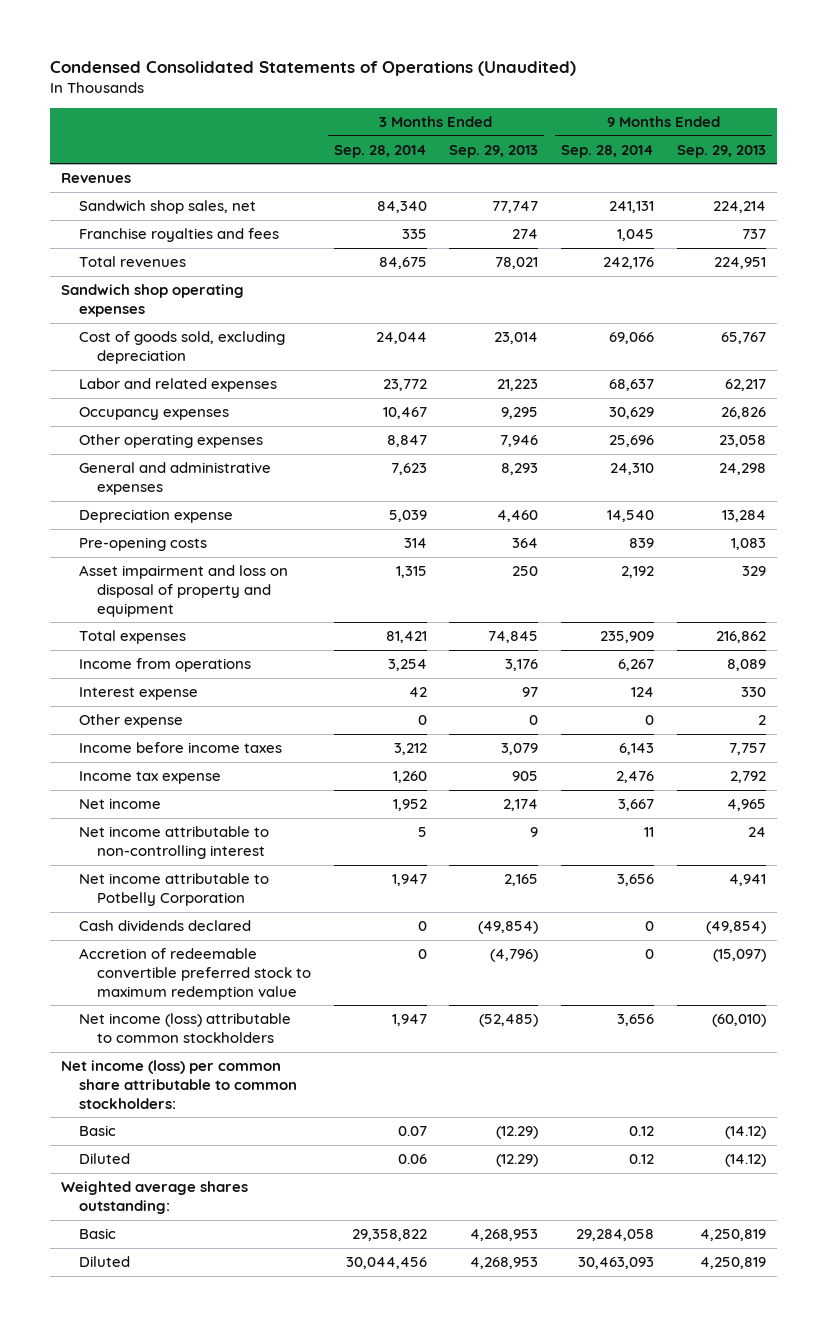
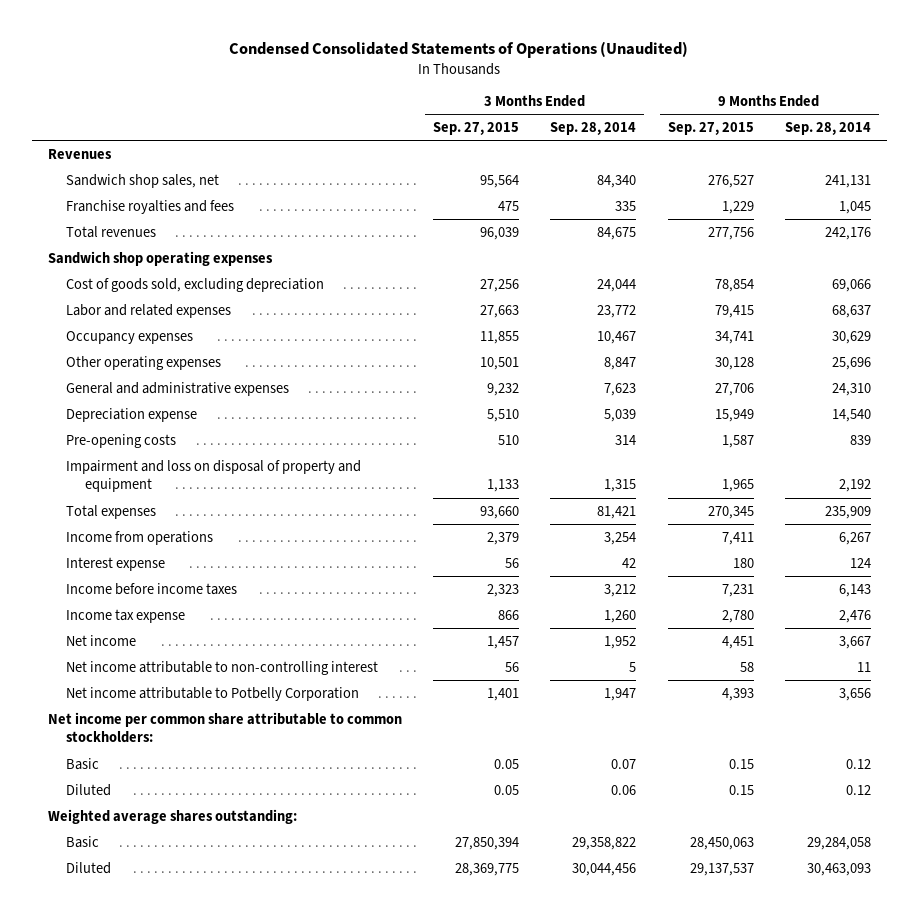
- | 3 Months Ended Sep. 28, 2014 | 3 Months Ended Sep. 29, 2013 | 9 Months Ended Sep. 28, 2014 | 9 Months Ended Sep. 29, 2013
+ | 3 Months Ended Sep. 27, 2015 | 3 Months Ended Sep. 28, 2014 | 9 Months Ended Sep. 27, 2015 | 9 Months Ended Sep. 28, 2014
- Asset impairment and loss on disposal of property and equipment | 1,315 | 250 | 2,192 | 329
+ Impairment and loss on disposal of property and equipment | 1,133 | 1,315 | 1,965 | 2,192
- Other expense | 0 | 0 | 0 | 2
- Cash dividends declared | 0 | (49,854) | 0 | (49,854)
- Accretion of redeemable convertible preferred stock to maximum redemption value | 0 | (4,796) | 0 | (15,097)
- Net income (loss) attributable to common stockholders | 1,947 | (52,485) | 3,656 | (60,010)
- Net income (loss) per common share attributable to common stockholders:
+ Net income per common share attributable to common stockholders:

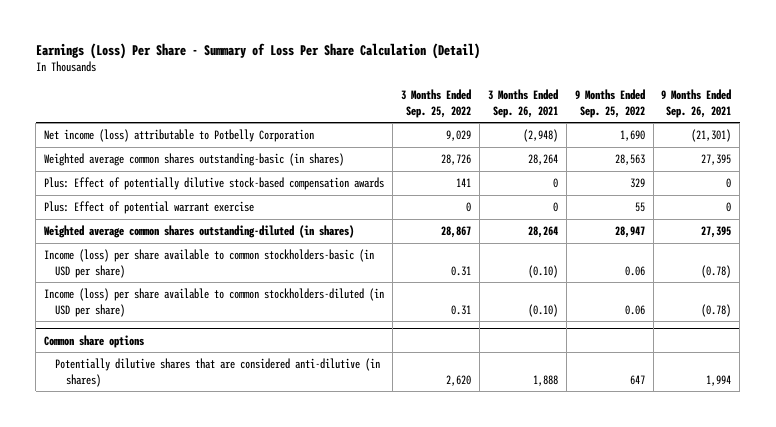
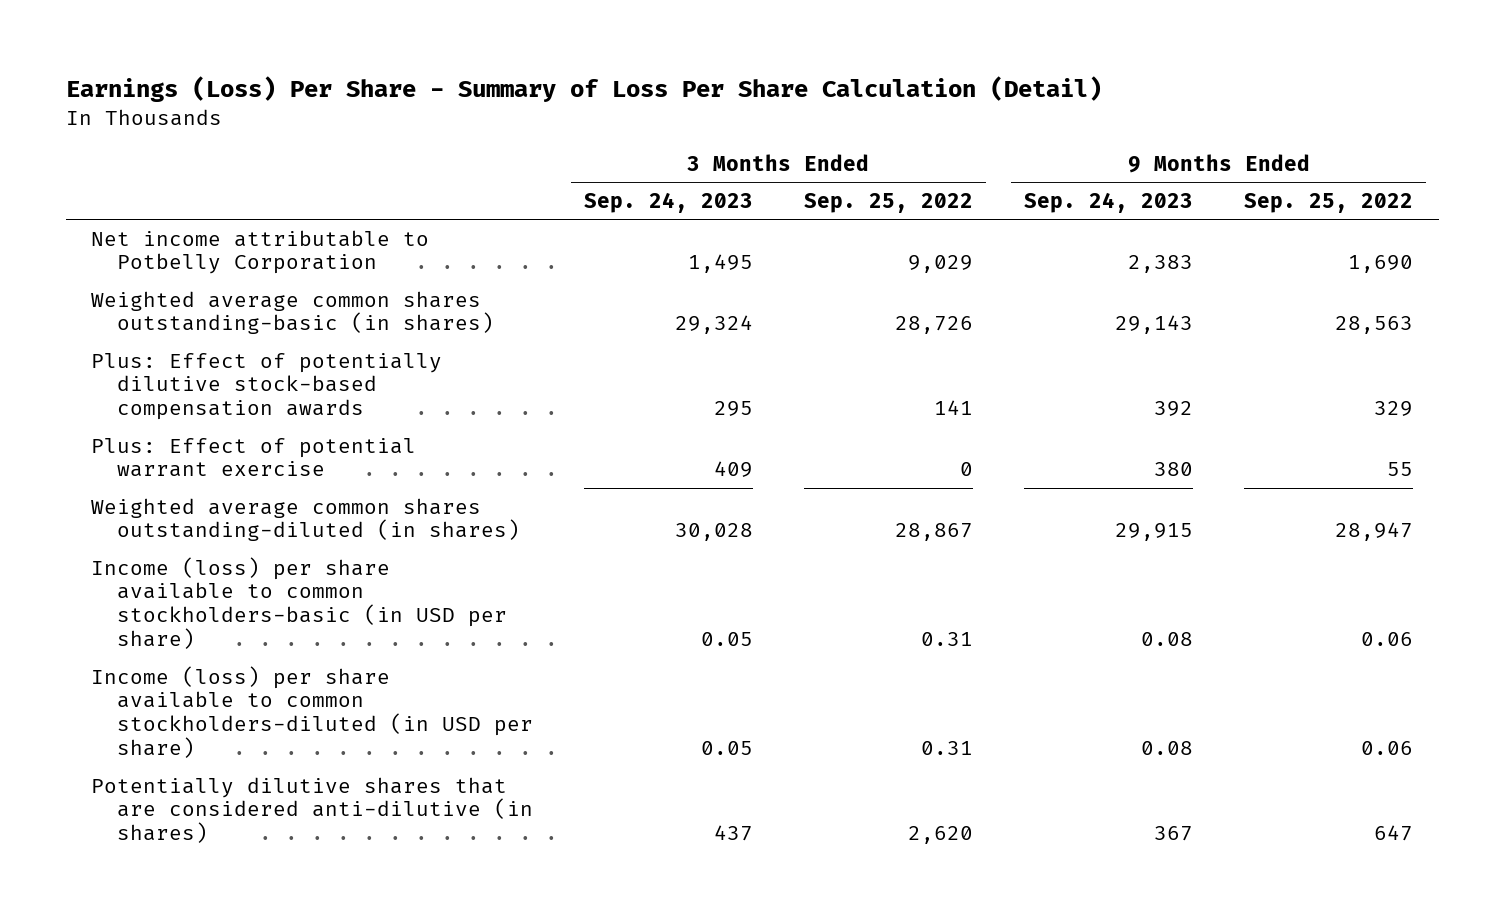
- | 3 Months Ended Sep. 25, 2022 | 3 Months Ended Sep. 26, 2021 | 9 Months Ended Sep. 25, 2022 | 9 Months Ended Sep. 26, 2021
+ | 3 Months Ended Sep. 24, 2023 | 3 Months Ended Sep. 25, 2022 | 9 Months Ended Sep. 24, 2023 | 9 Months Ended Sep. 25, 2022
- Net income (loss) attributable to Potbelly Corporation | 9,029 | (2,948) | 1,690 | (21,301)
+ Net income attributable to Potbelly Corporation | 1,495 | 9,029 | 2,383 | 1,690
- Common share options

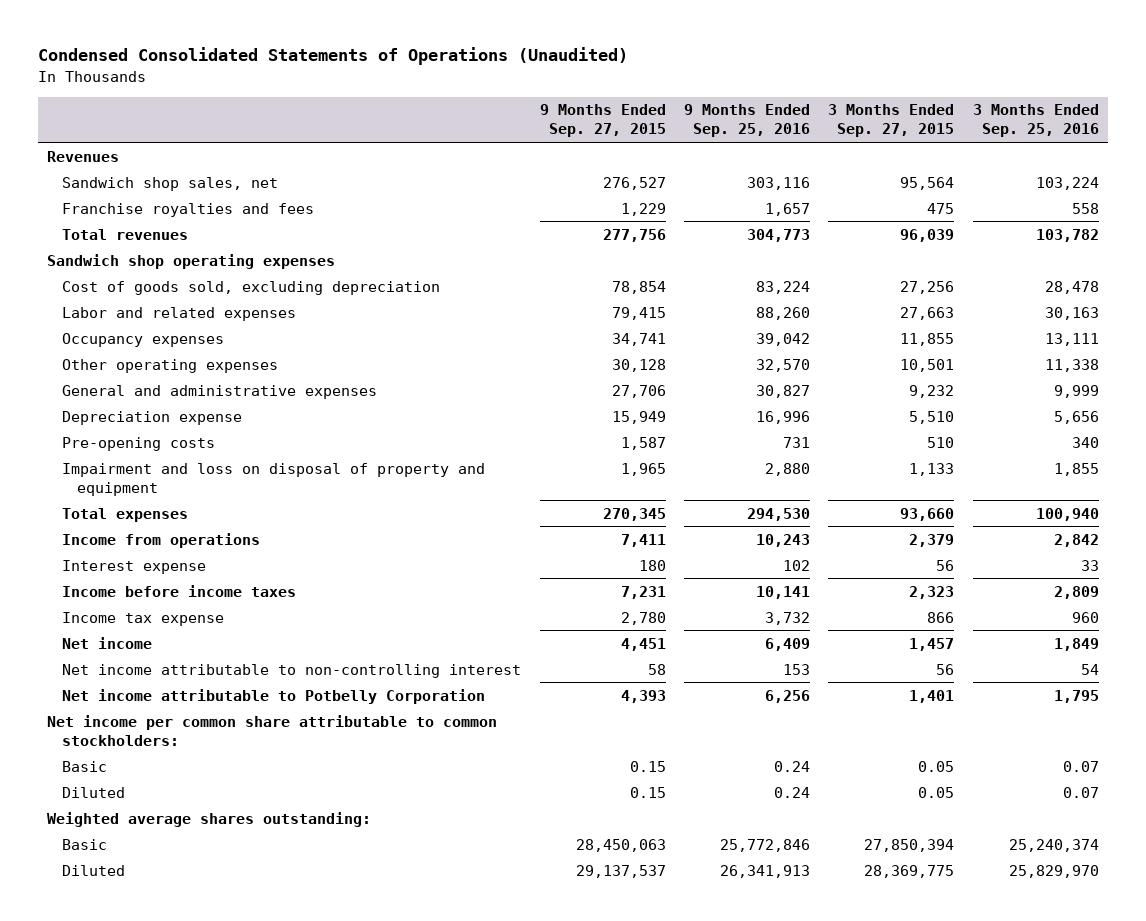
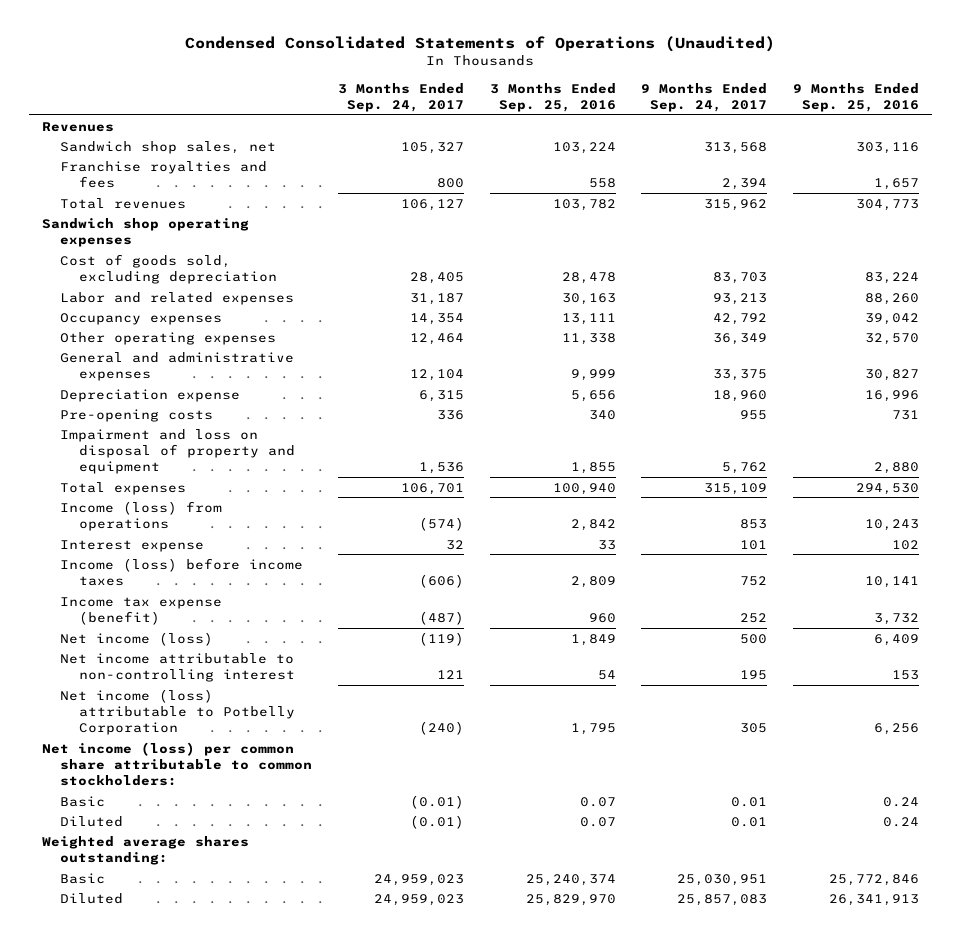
- | 9 Months Ended Sep. 27, 2015 | 9 Months Ended Sep. 25, 2016 | 3 Months Ended Sep. 27, 2015 | 3 Months Ended Sep. 25, 2016
+ | 3 Months Ended Sep. 24, 2017 | 3 Months Ended Sep. 25, 2016 | 9 Months Ended Sep. 24, 2017 | 9 Months Ended Sep. 25, 2016
- Income from operations | 7,411 | 10,243 | 2,379 | 2,842
+ Income (loss) from operations | (574) | 2,842 | 853 | 10,243
- Income before income taxes | 7,231 | 10,141 | 2,323 | 2,809
- Income tax expense | 2,780 | 3,732 | 866 | 960
- Net income | 4,451 | 6,409 | 1,457 | 1,849
+ Income (loss) before income taxes | (606) | 2,809 | 752 | 10,141
+ Income tax expense (benefit) | (487) | 960 | 252 | 3,732
+ Net income (loss) | (119) | 1,849 | 500 | 6,409
- Net income attributable to Potbelly Corporation | 4,393 | 6,256 | 1,401 | 1,795
- Net income per common share attributable to common stockholders:
+ Net income (loss) attributable to Potbelly Corporation | (240) | 1,795 | 305 | 6,256
+ Net income (loss) per common share attributable to common stockholders:

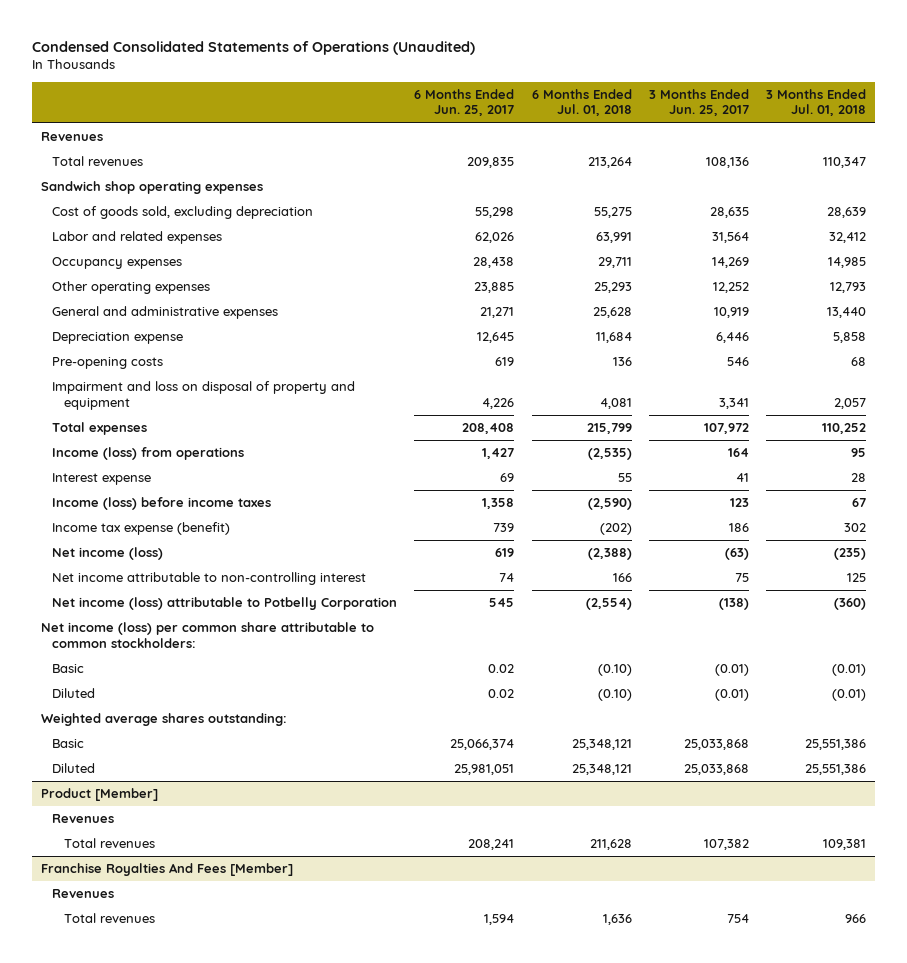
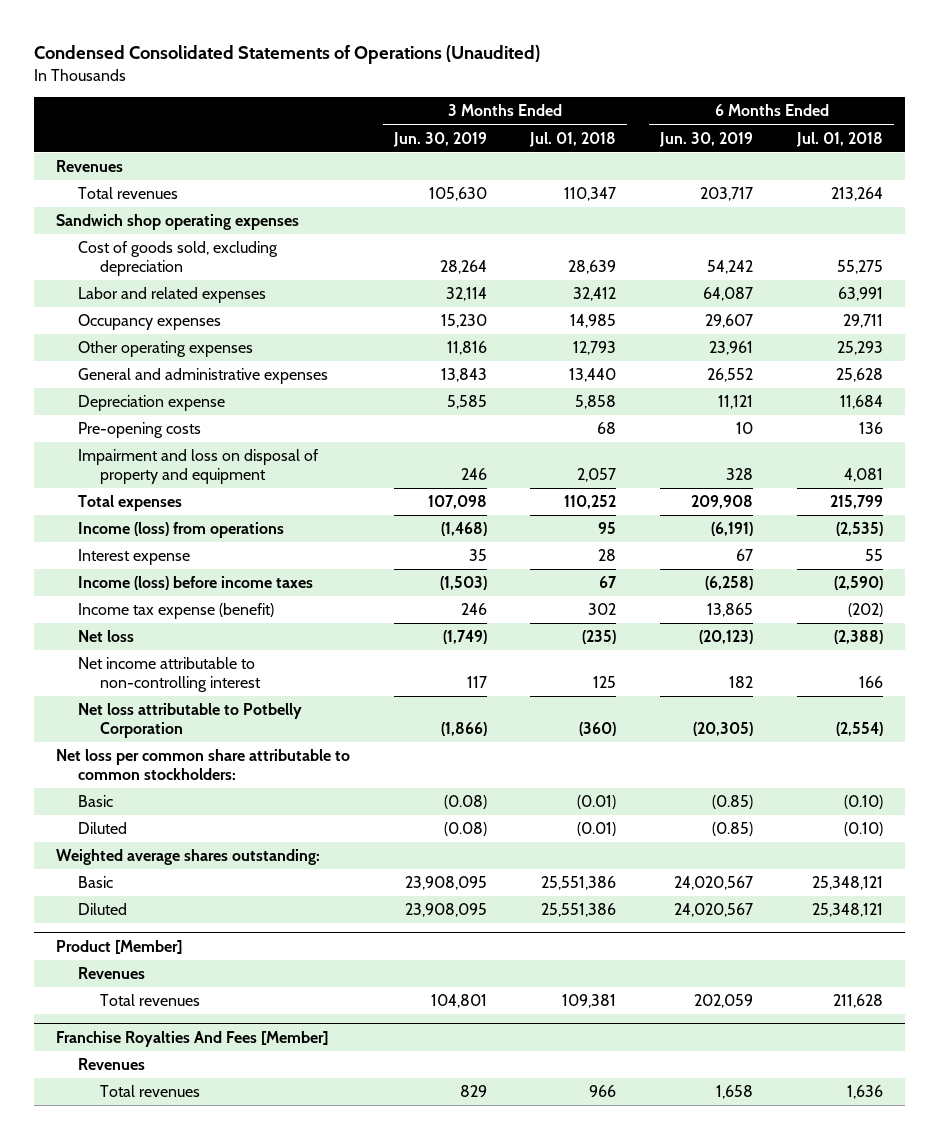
- | 6 Months Ended Jun. 25, 2017 | 6 Months Ended Jul. 01, 2018 | 3 Months Ended Jun. 25, 2017 | 3 Months Ended Jul. 01, 2018
+ | 3 Months Ended Jun. 30, 2019 | 3 Months Ended Jul. 01, 2018 | 6 Months Ended Jun. 30, 2019 | 6 Months Ended Jul. 01, 2018
- Net income (loss) | 619 | (2,388) | (63) | (235)
+ Net loss | (1,749) | (235) | (20,123) | (2,388)
- Net income (loss) attributable to Potbelly Corporation | 545 | (2,554) | (138) | (360)
- Net income (loss) per common share attributable to common stockholders:
+ Net loss attributable to Potbelly Corporation | (1,866) | (360) | (20,305) | (2,554)
+ Net loss per common share attributable to common stockholders:

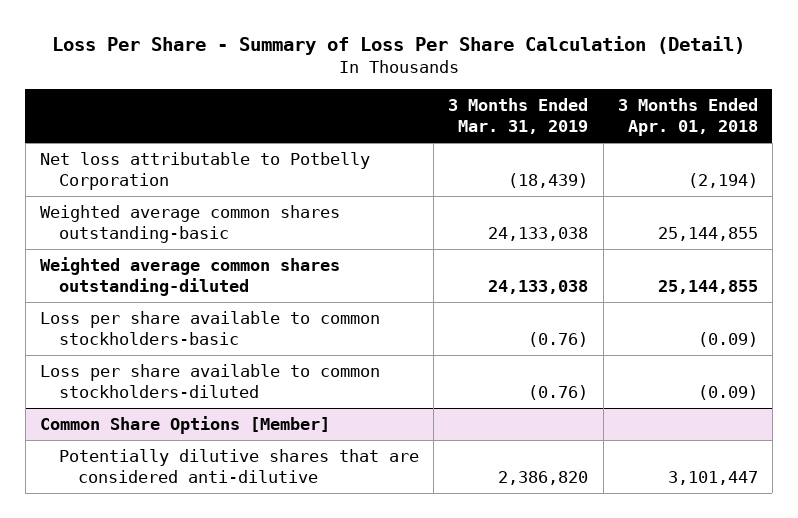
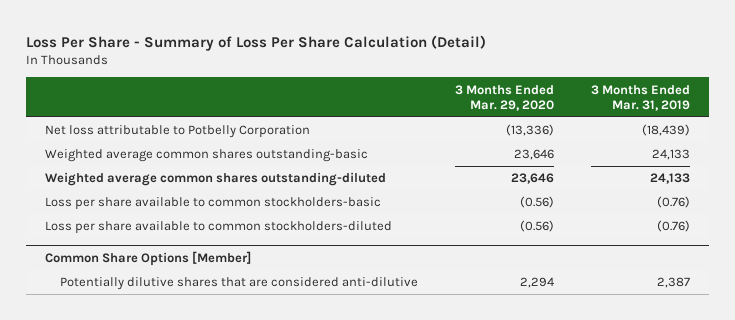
- | 3 Months Ended Mar. 31, 2019 | 3 Months Ended Apr. 01, 2018
+ | 3 Months Ended Mar. 29, 2020 | 3 Months Ended Mar. 31, 2019
- Weighted average common shares outstanding-basic | 24,133,038 | 25,144,855
- Weighted average common shares outstanding-diluted | 24,133,038 | 25,144,855
+ Weighted average common shares outstanding-basic | 23,646 | 24,133
+ Weighted average common shares outstanding-diluted | 23,646 | 24,133
@ Common Share Options [Member]
- Potentially dilutive shares that are considered anti-dilutive | 2,386,820 | 3,101,447
+ Potentially dilutive shares that are considered anti-dilutive | 2,294 | 2,387

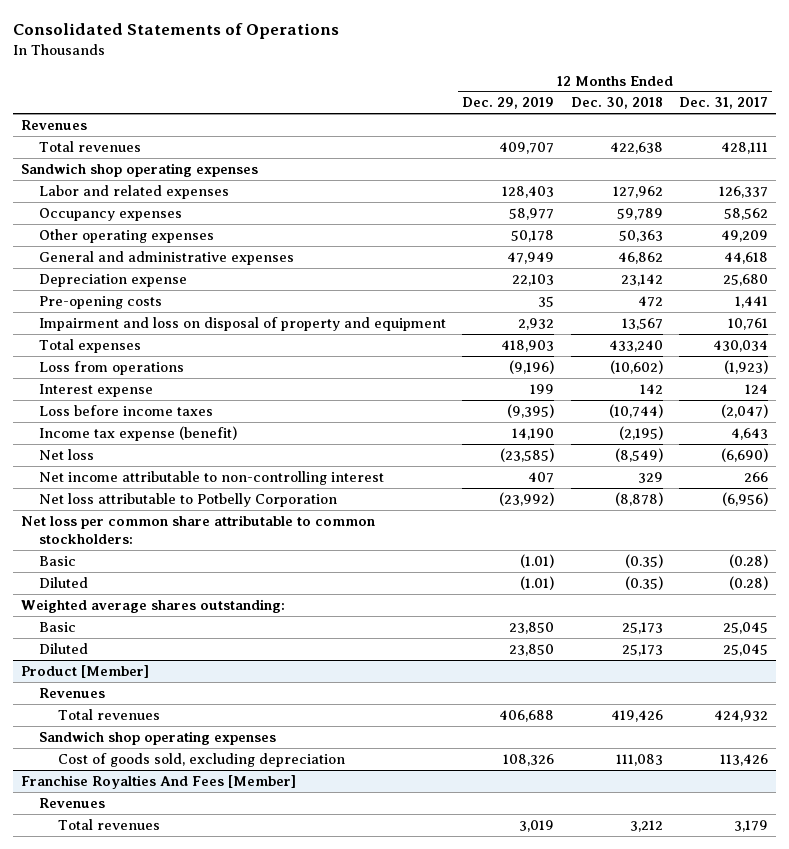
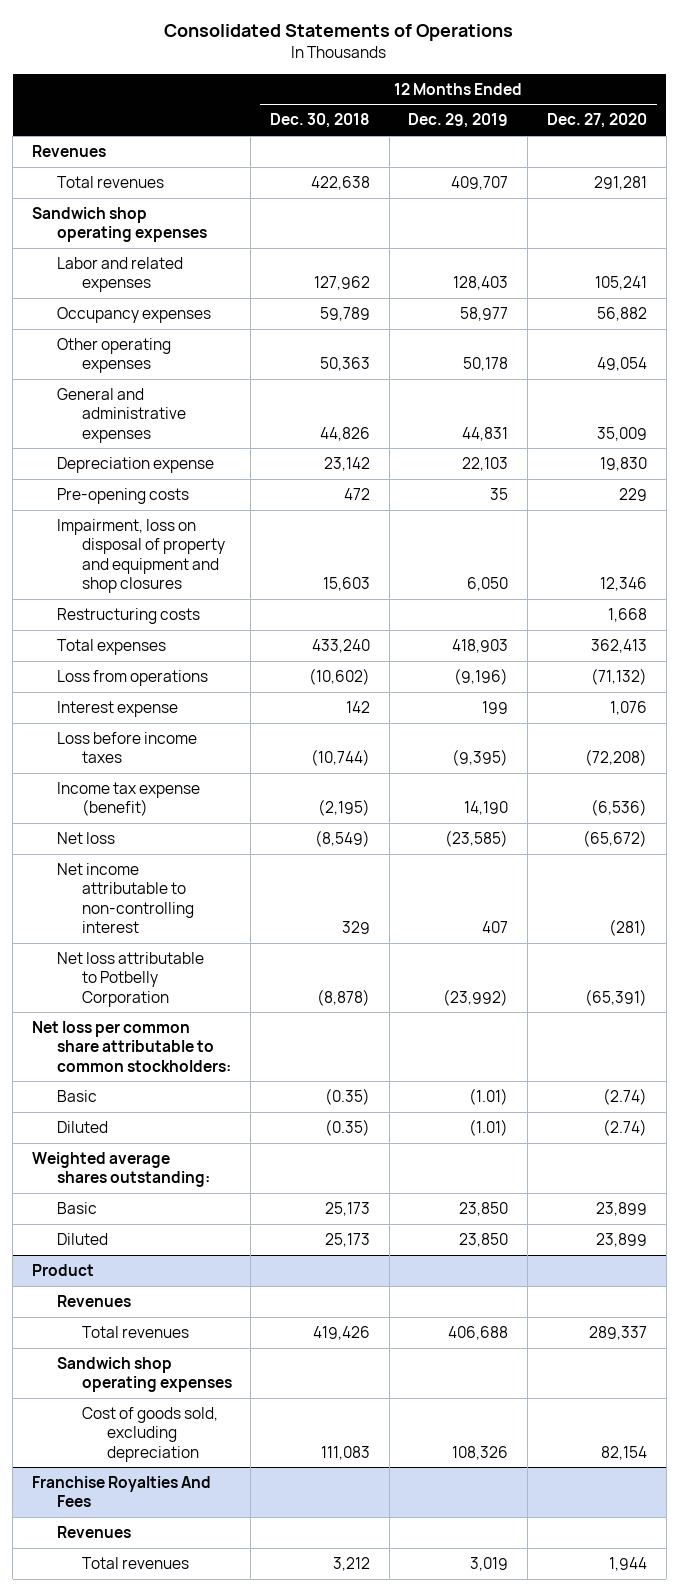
- | 12 Months Ended Dec. 29, 2019 | 12 Months Ended Dec. 30, 2018 | 12 Months Ended Dec. 31, 2017
+ | 12 Months Ended Dec. 30, 2018 | 12 Months Ended Dec. 29, 2019 | 12 Months Ended Dec. 27, 2020
- General and administrative expenses | 47,949 | 46,862 | 44,618
+ General and administrative expenses | 44,826 | 44,831 | 35,009
- Impairment and loss on disposal of property and equipment | 2,932 | 13,567 | 10,761
+ Impairment, loss on disposal of property and equipment and shop closures | 15,603 | 6,050 | 12,346
+ Restructuring costs | | | 1,668
- Product [Member]
+ Product
- Franchise Royalties And Fees [Member]
+ Franchise Royalties And Fees

